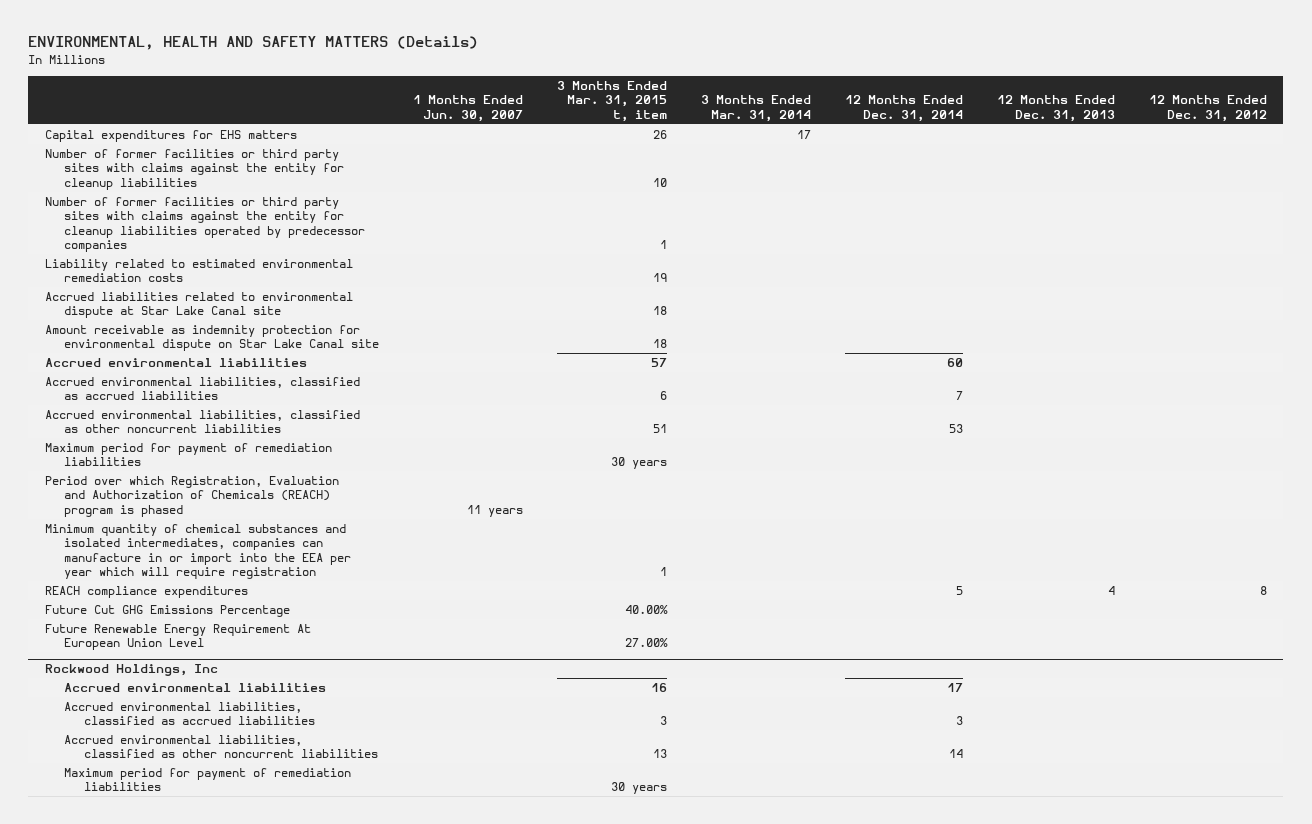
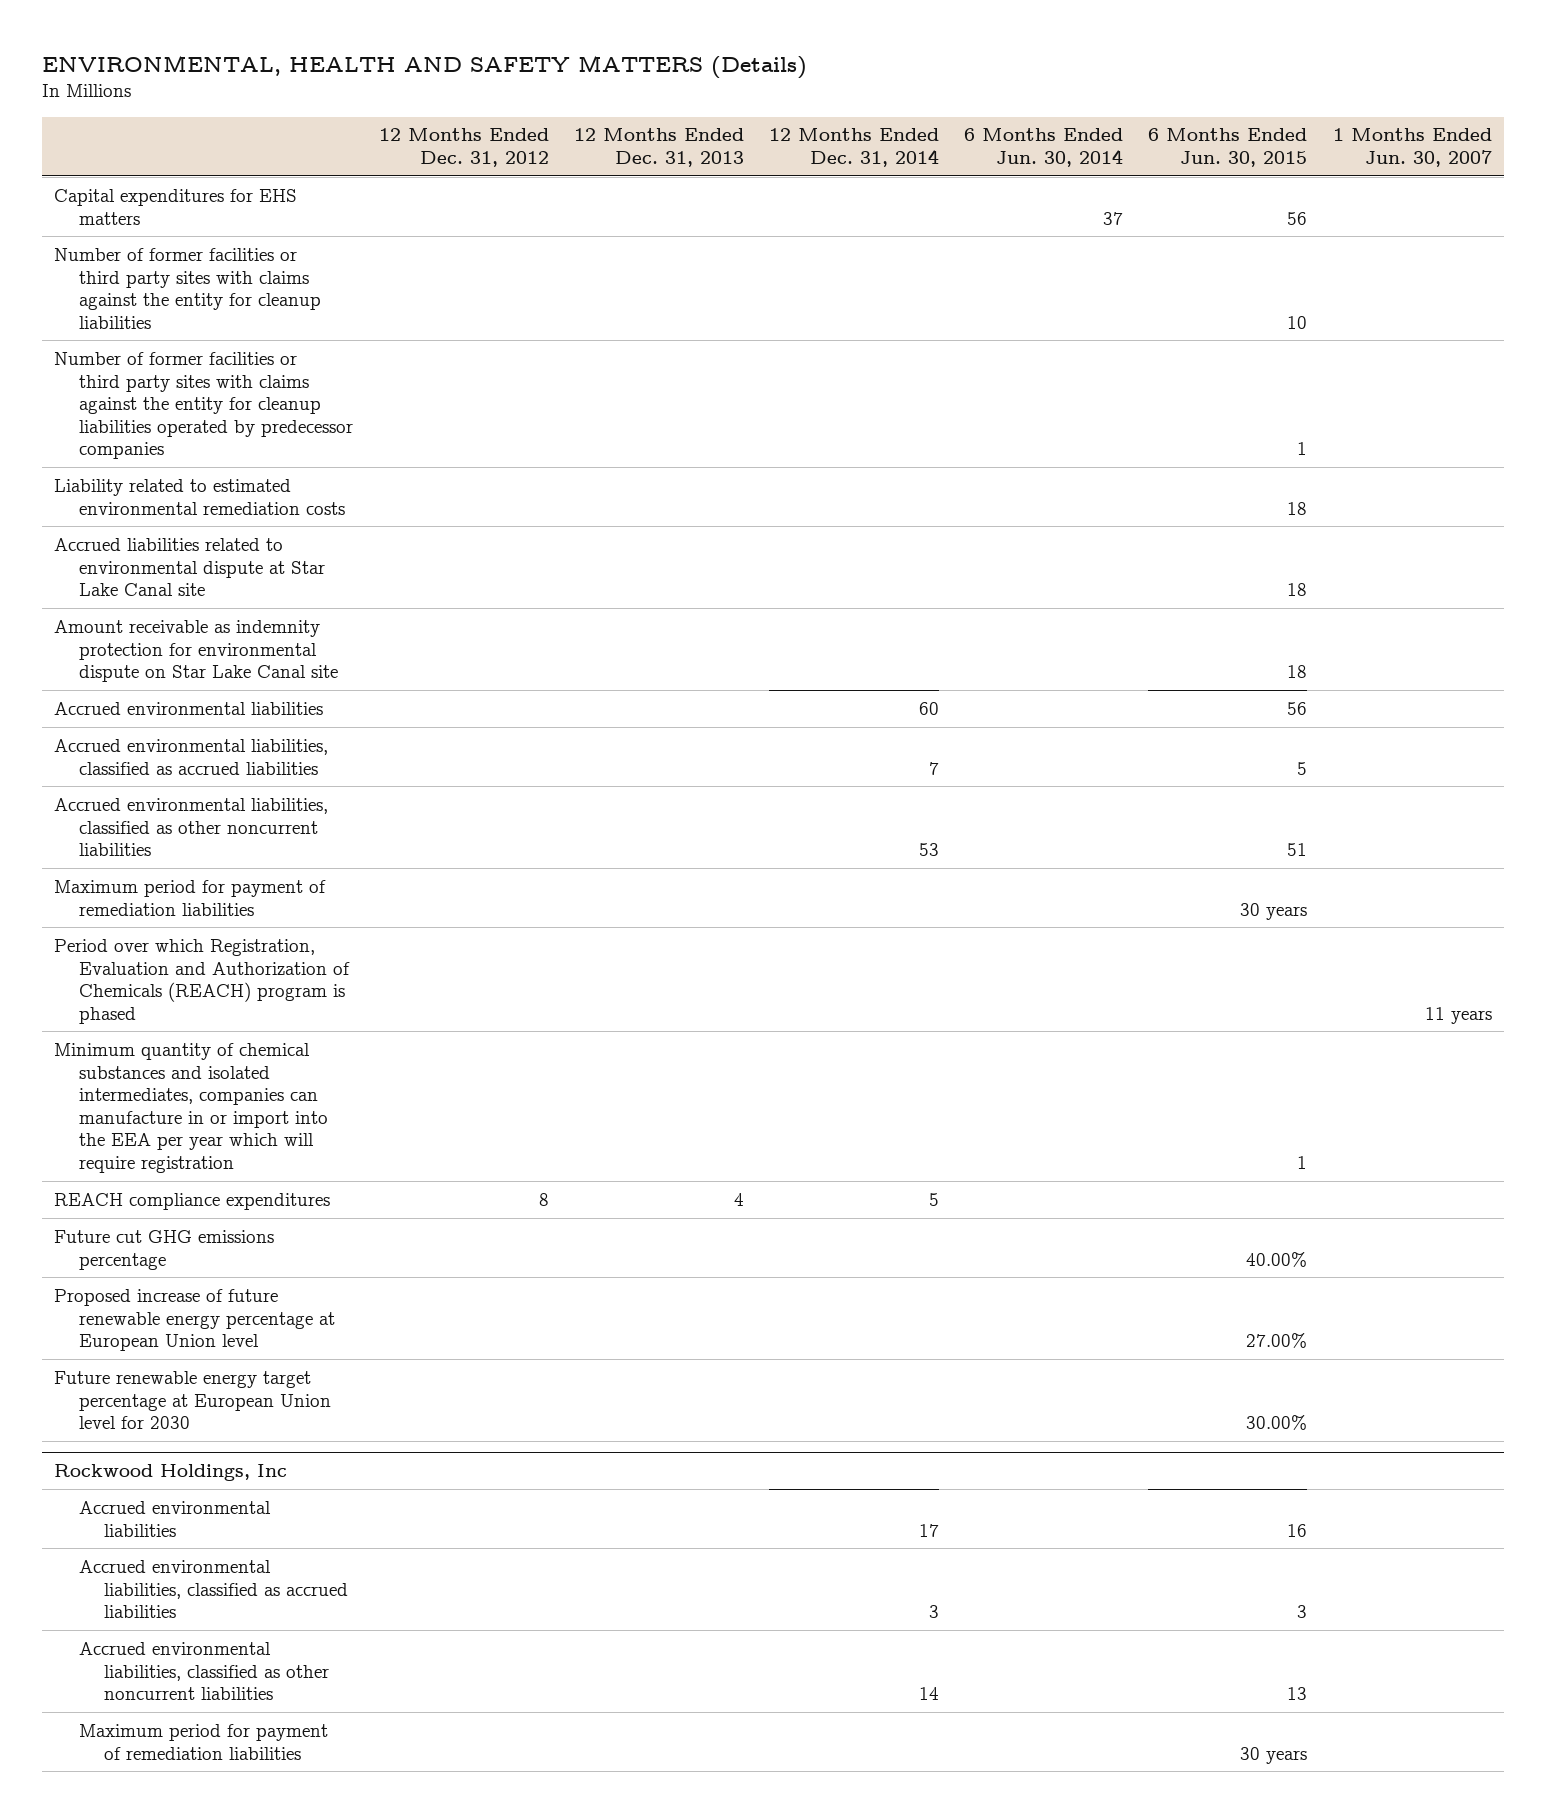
- | 1 Months Ended Jun. 30, 2007 | 3 Months Ended Mar. 31, 2015 t, item | 3 Months Ended Mar. 31, 2014 | 12 Months Ended Dec. 31, 2014 | 12 Months Ended Dec. 31, 2013 | 12 Months Ended Dec. 31, 2012
+ | 12 Months Ended Dec. 31, 2012 | 12 Months Ended Dec. 31, 2013 | 12 Months Ended Dec. 31, 2014 | 6 Months Ended Jun. 30, 2014 | 6 Months Ended Jun. 30, 2015 | 1 Months Ended Jun. 30, 2007
- Future Cut GHG Emissions Percentage | | 40.00% | | | |
- Future Renewable Energy Requirement At European Union Level | | 27.00% | | | |
+ Future cut GHG emissions percentage | | | | | 40.00% |
+ Proposed increase of future renewable energy percentage at European Union level | | | | | 27.00% |
+ Future renewable energy target percentage at European Union level for 2030 | | | | | 30.00% |

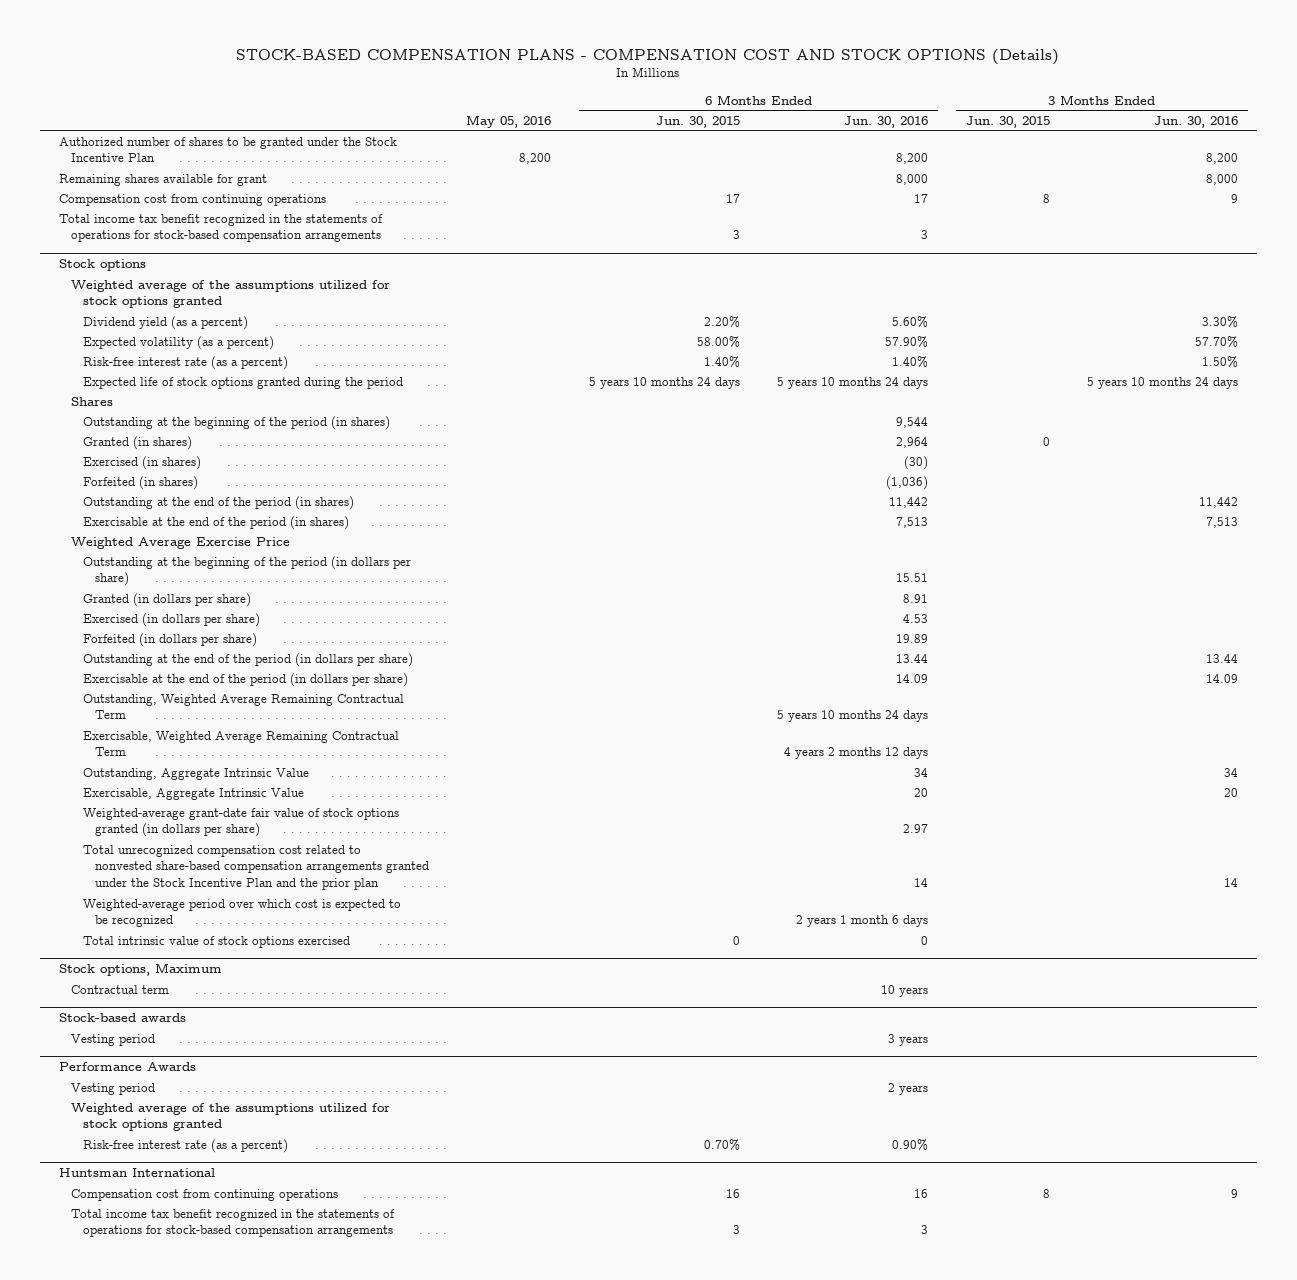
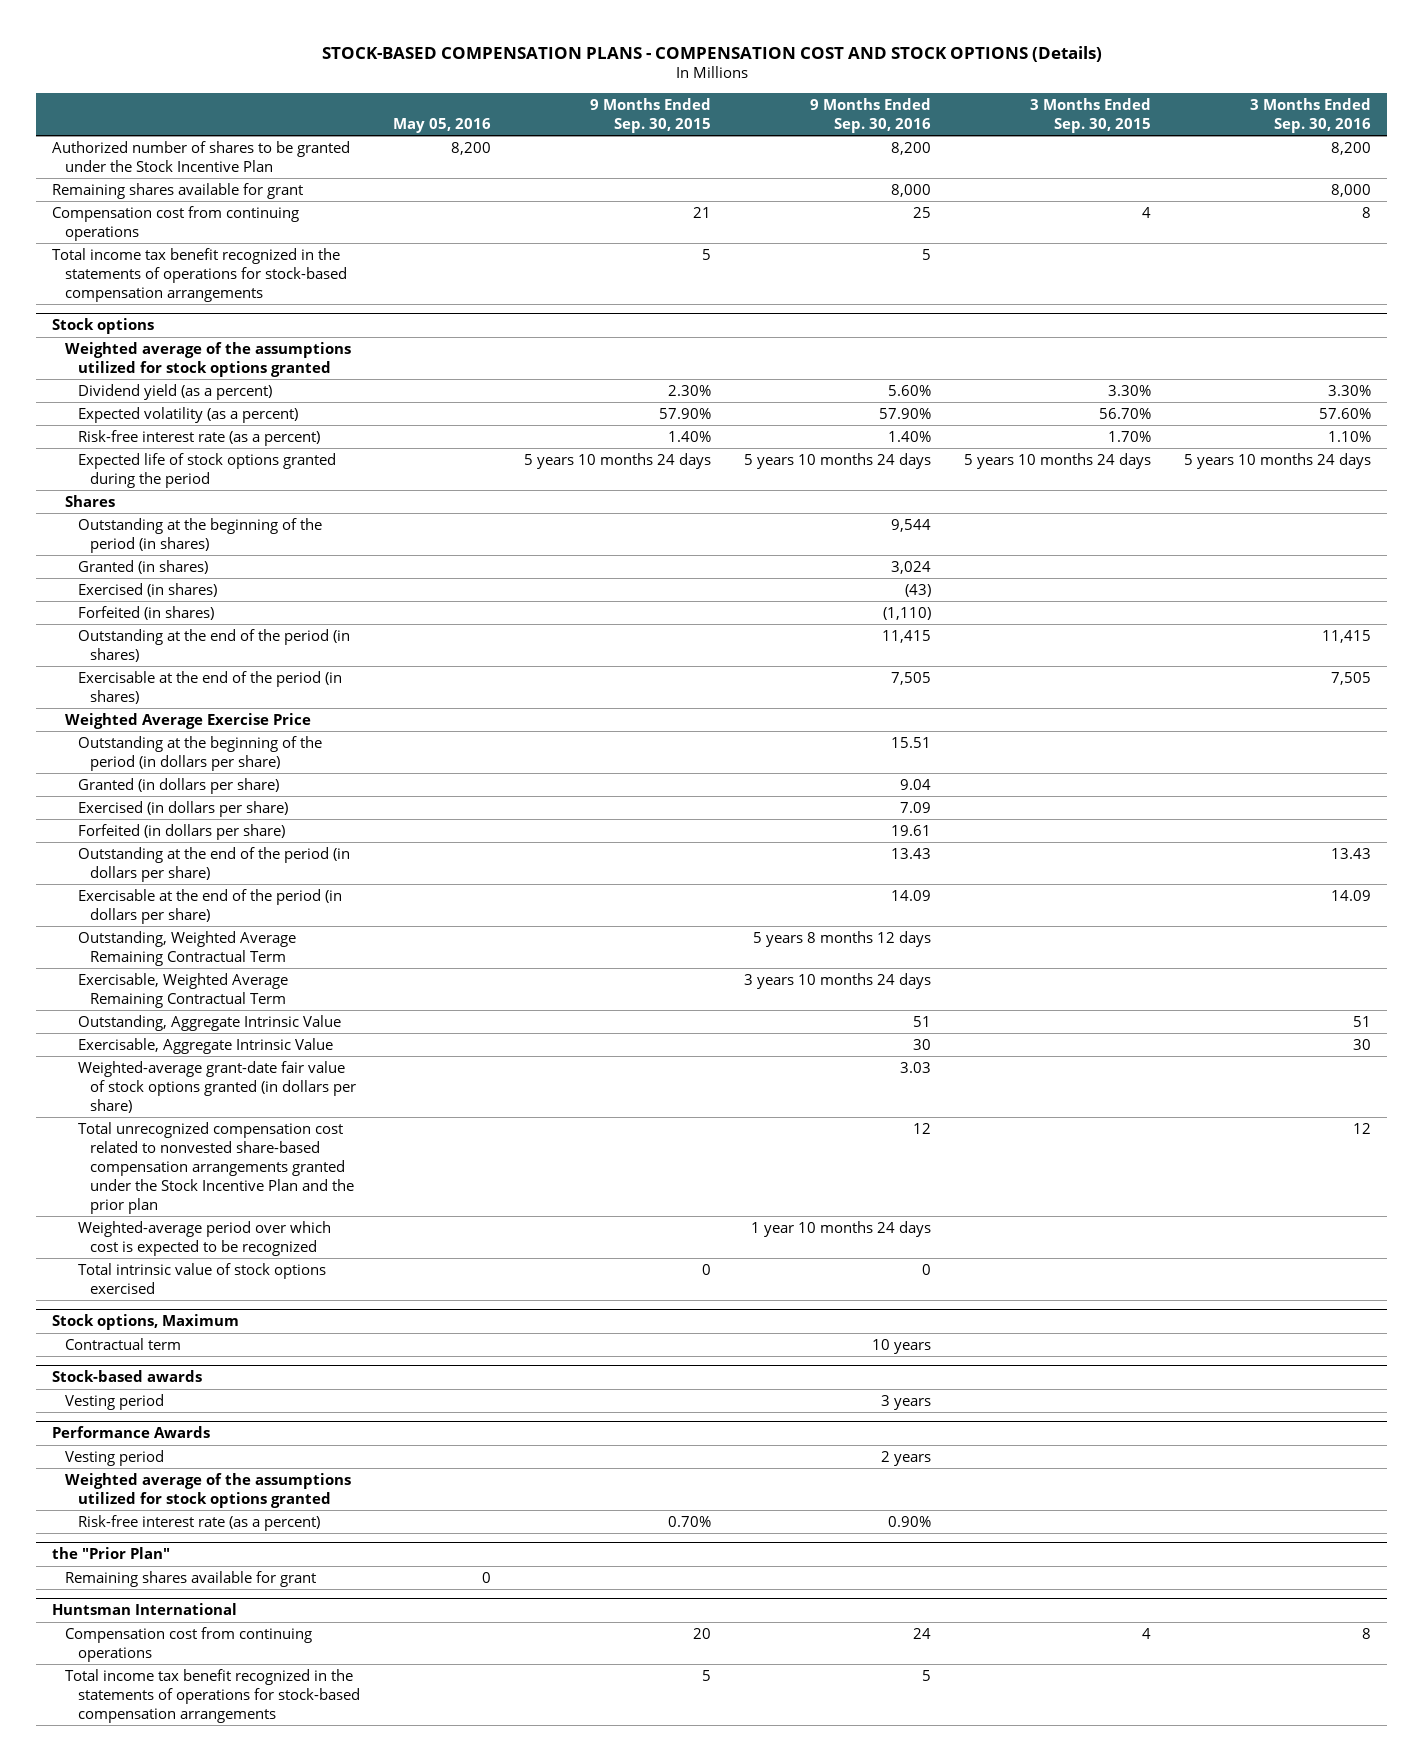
- | May 05, 2016 | 6 Months Ended Jun. 30, 2015 | 6 Months Ended Jun. 30, 2016 | 3 Months Ended Jun. 30, 2015 | 3 Months Ended Jun. 30, 2016
+ | May 05, 2016 | 9 Months Ended Sep. 30, 2015 | 9 Months Ended Sep. 30, 2016 | 3 Months Ended Sep. 30, 2015 | 3 Months Ended Sep. 30, 2016
+ the "Prior Plan"
+ Remaining shares available for grant | 0 | | | |

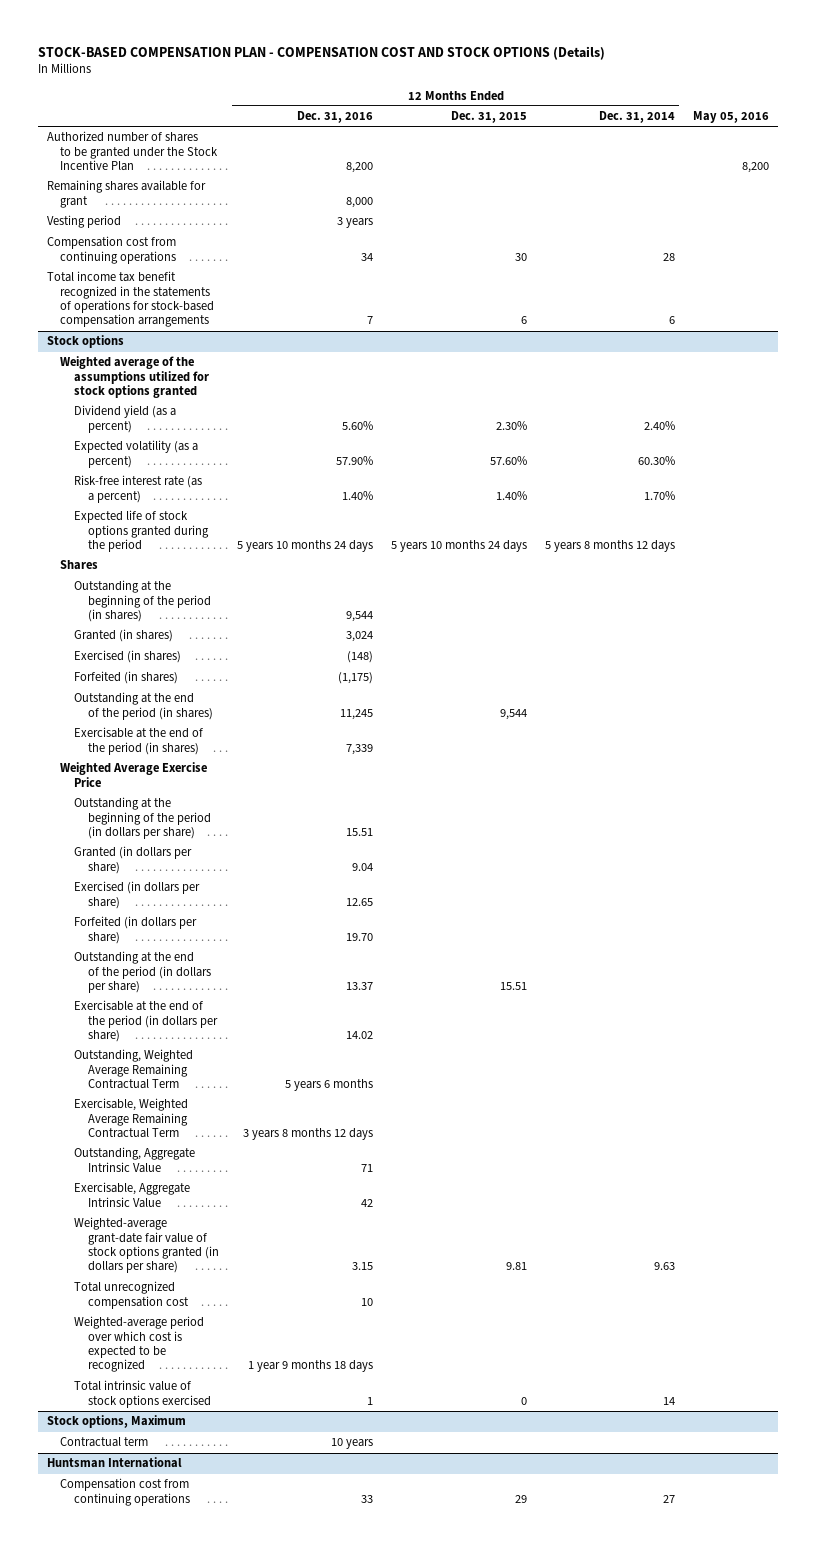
- STOCK-BASED COMPENSATION PLANS - COMPENSATION COST AND STOCK OPTIONS (Details)
+ STOCK-BASED COMPENSATION PLAN - COMPENSATION COST AND STOCK OPTIONS (Details)
- | May 05, 2016 | 9 Months Ended Sep. 30, 2015 | 9 Months Ended Sep. 30, 2016 | 3 Months Ended Sep. 30, 2015 | 3 Months Ended Sep. 30, 2016
+ | 12 Months Ended Dec. 31, 2016 | 12 Months Ended Dec. 31, 2015 | 12 Months Ended Dec. 31, 2014 | May 05, 2016
+ Vesting period | 3 years | | |
@ Stock options
- Total unrecognized compensation cost related to nonvested share-based compensation arrangements granted under the Stock Incentive Plan and the prior plan | | | 12 | | 12
+ Total unrecognized compensation cost | 10 | | |
- Stock-based awards
- Vesting period | | | 3 years | |
- Performance Awards
- Vesting period | | | 2 years | |
- Weighted average of the assumptions utilized for stock options granted
- Risk-free interest rate (as a percent) | | 0.70% | 0.90% | |
- the "Prior Plan"
- Remaining shares available for grant | 0 | | | |
@ Huntsman International
- Total income tax benefit recognized in the statements of operations for stock-based compensation arrangements | | 5 | 5 | |

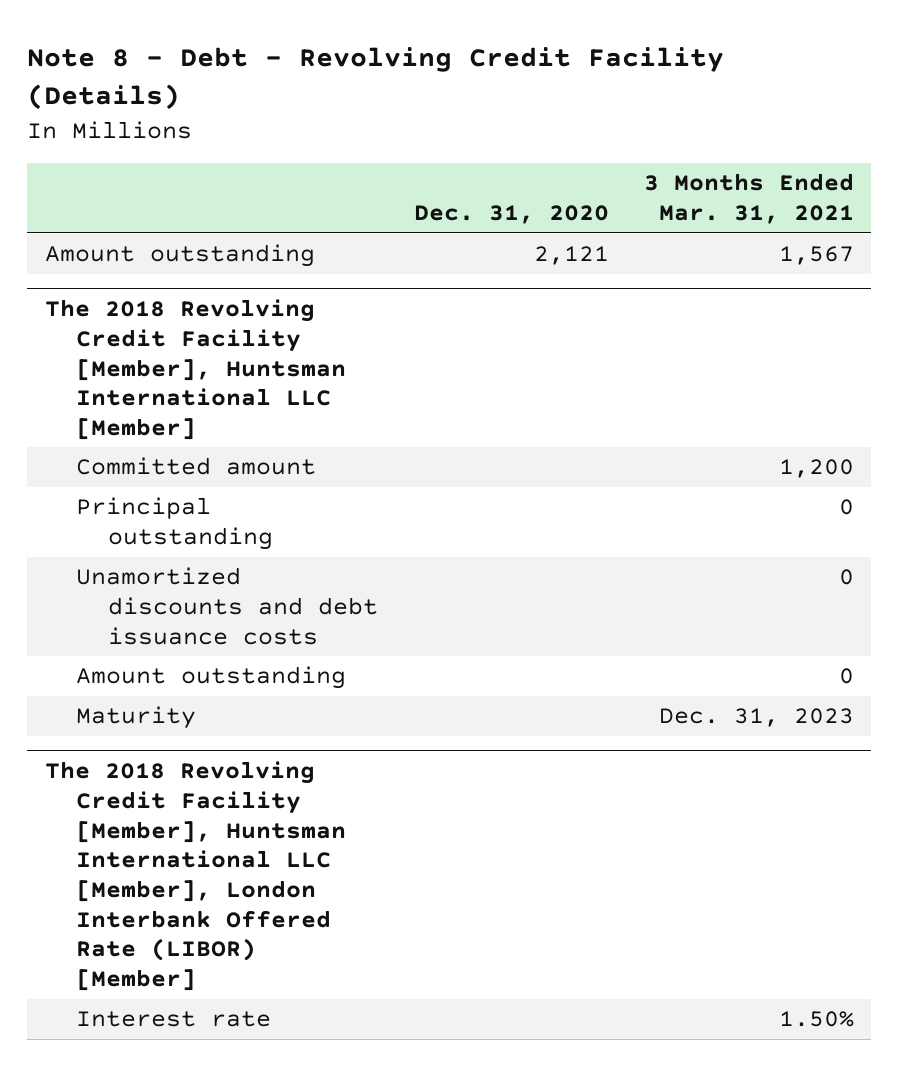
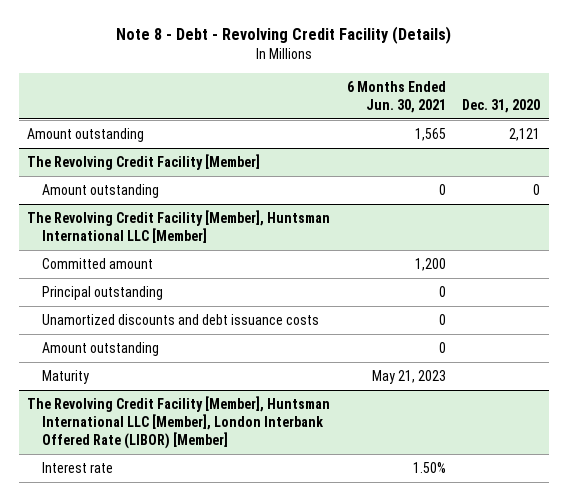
- | Dec. 31, 2020 | 3 Months Ended Mar. 31, 2021
+ | 6 Months Ended Jun. 30, 2021 | Dec. 31, 2020
- The 2018 Revolving Credit Facility [Member], Huntsman International LLC [Member]
+ The Revolving Credit Facility [Member]
+ Amount outstanding | 0 | 0
+ The Revolving Credit Facility [Member], Huntsman International LLC [Member]
- The 2018 Revolving Credit Facility [Member], Huntsman International LLC [Member], London Interbank Offered Rate (LIBOR) [Member]
+ The Revolving Credit Facility [Member], Huntsman International LLC [Member], London Interbank Offered Rate (LIBOR) [Member]

